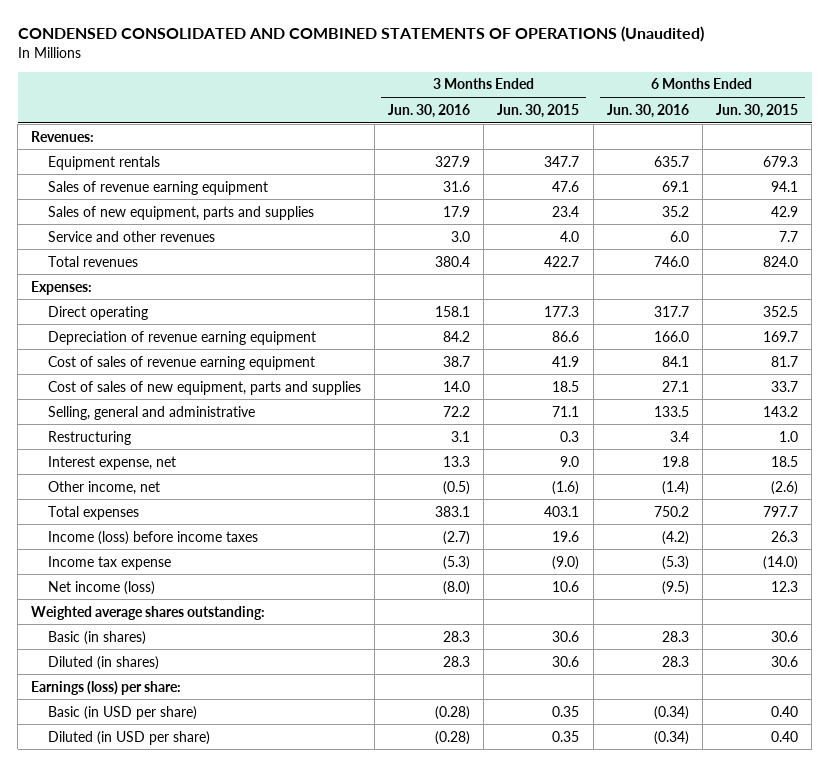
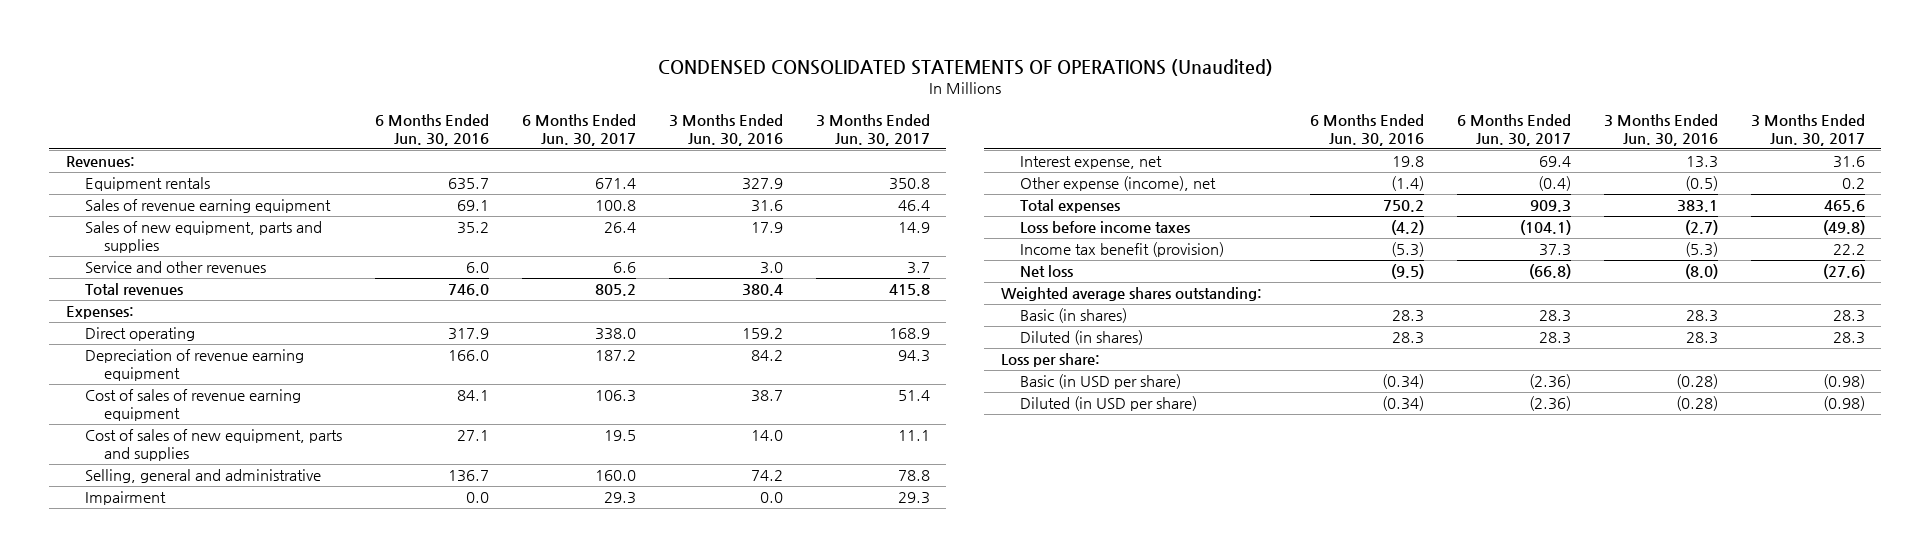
- CONDENSED CONSOLIDATED AND COMBINED STATEMENTS OF OPERATIONS (Unaudited)
+ CONDENSED CONSOLIDATED STATEMENTS OF OPERATIONS (Unaudited)
- | 3 Months Ended Jun. 30, 2016 | 3 Months Ended Jun. 30, 2015 | 6 Months Ended Jun. 30, 2016 | 6 Months Ended Jun. 30, 2015
+ | 6 Months Ended Jun. 30, 2016 | 6 Months Ended Jun. 30, 2017 | 3 Months Ended Jun. 30, 2016 | 3 Months Ended Jun. 30, 2017
- Direct operating | 158.1 | 177.3 | 317.7 | 352.5
+ Direct operating | 317.9 | 338.0 | 159.2 | 168.9
- Selling, general and administrative | 72.2 | 71.1 | 133.5 | 143.2
- Restructuring | 3.1 | 0.3 | 3.4 | 1.0
+ Selling, general and administrative | 136.7 | 160.0 | 74.2 | 78.8
+ Impairment | 0.0 | 29.3 | 0.0 | 29.3
- Other income, net | (0.5) | (1.6) | (1.4) | (2.6)
+ Other expense (income), net | (1.4) | (0.4) | (0.5) | 0.2
- Income (loss) before income taxes | (2.7) | 19.6 | (4.2) | 26.3
- Income tax expense | (5.3) | (9.0) | (5.3) | (14.0)
- Net income (loss) | (8.0) | 10.6 | (9.5) | 12.3
+ Loss before income taxes | (4.2) | (104.1) | (2.7) | (49.8)
+ Income tax benefit (provision) | (5.3) | 37.3 | (5.3) | 22.2
+ Net loss | (9.5) | (66.8) | (8.0) | (27.6)
- Earnings (loss) per share:
+ Loss per share:

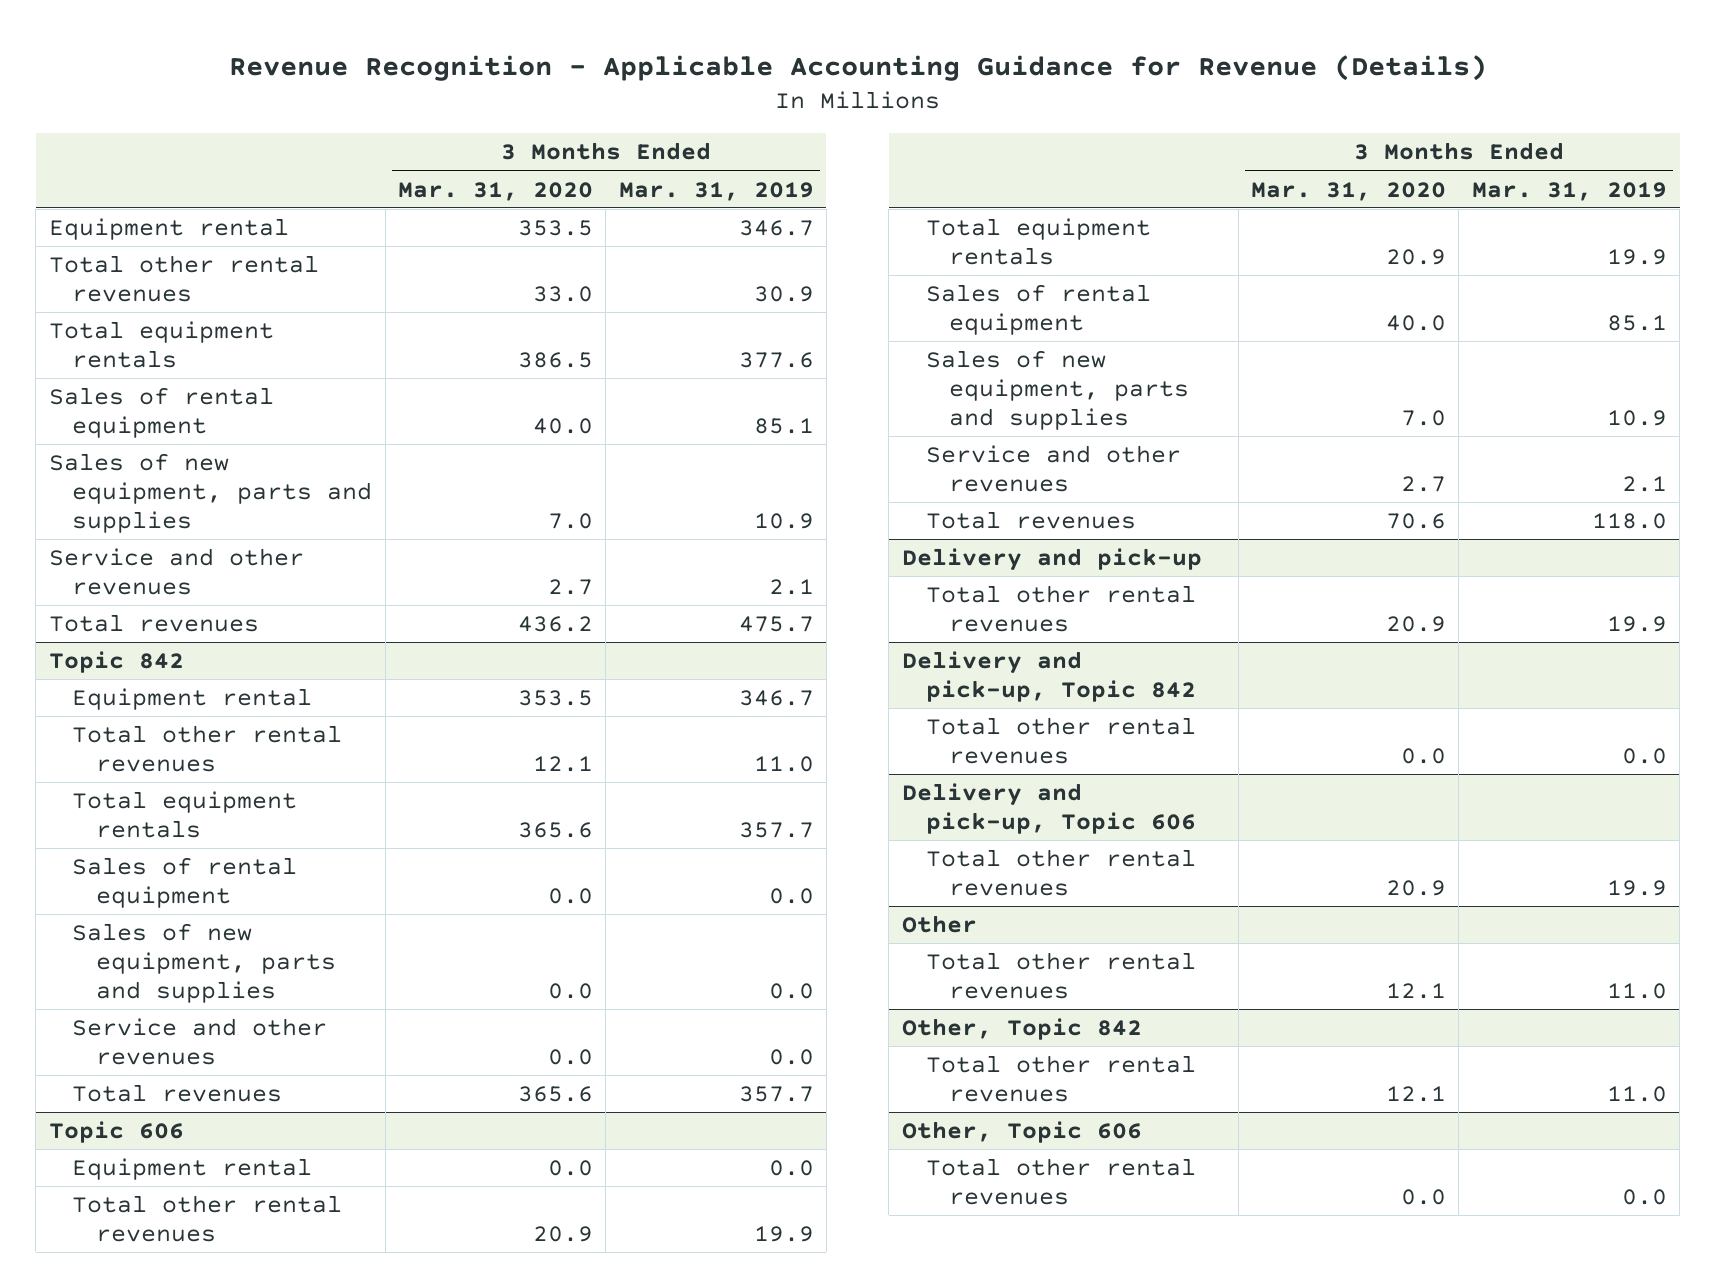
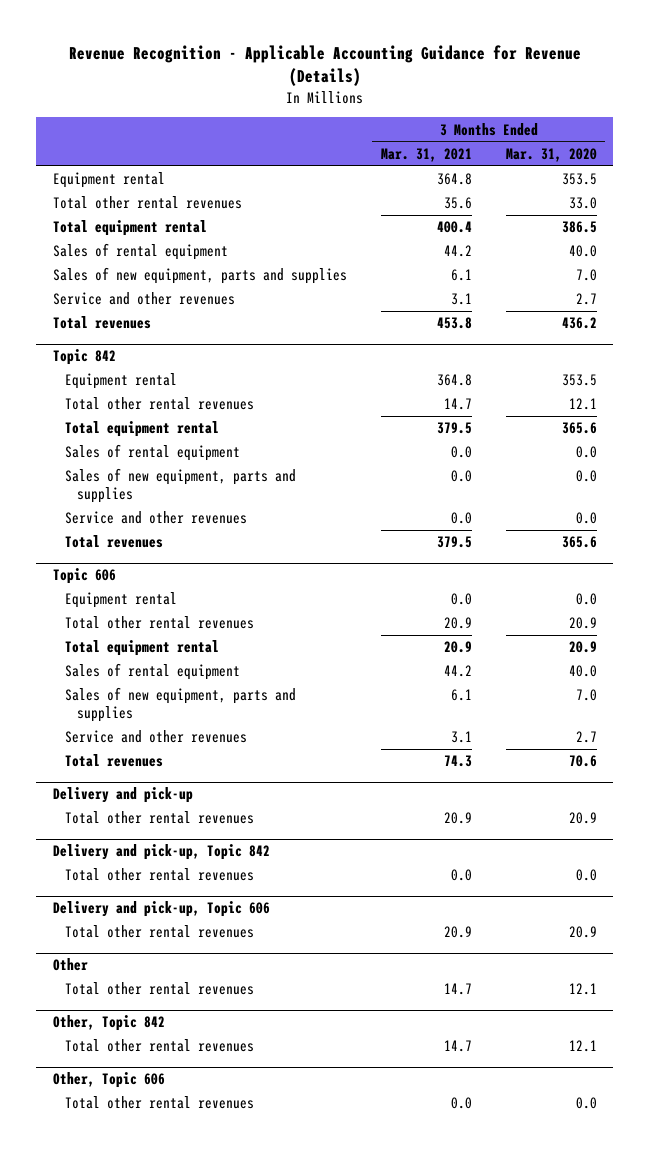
- | 3 Months Ended Mar. 31, 2020 | 3 Months Ended Mar. 31, 2019
+ | 3 Months Ended Mar. 31, 2021 | 3 Months Ended Mar. 31, 2020
- Total equipment rentals | 386.5 | 377.6
+ Total equipment rental | 400.4 | 386.5
@ Topic 842
- Total equipment rentals | 365.6 | 357.7
+ Total equipment rental | 379.5 | 365.6
@ Topic 606
- Total equipment rentals | 20.9 | 19.9
+ Total equipment rental | 20.9 | 20.9

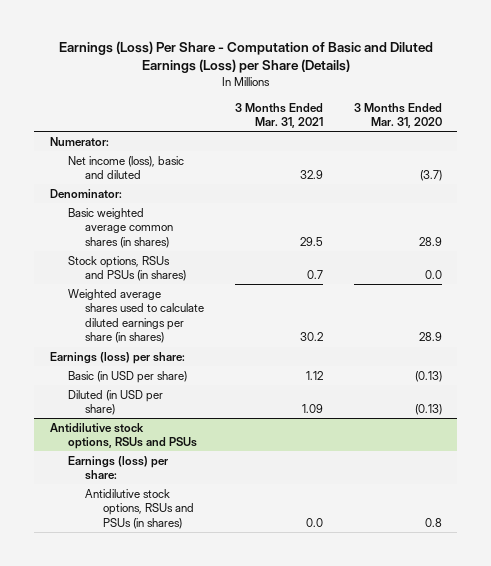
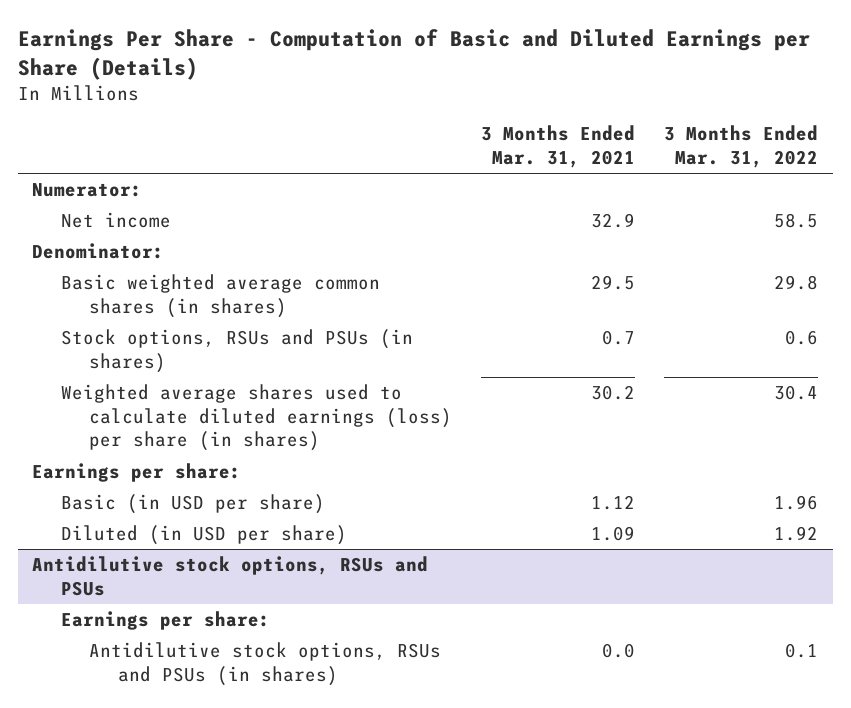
- Earnings (Loss) Per Share - Computation of Basic and Diluted Earnings (Loss) per Share (Details)
+ Earnings Per Share - Computation of Basic and Diluted Earnings per Share (Details)
- | 3 Months Ended Mar. 31, 2021 | 3 Months Ended Mar. 31, 2020
+ | 3 Months Ended Mar. 31, 2021 | 3 Months Ended Mar. 31, 2022
- Net income (loss), basic and diluted | 32.9 | (3.7)
+ Net income | 32.9 | 58.5
- Weighted average shares used to calculate diluted earnings per share (in shares) | 30.2 | 28.9
- Earnings (loss) per share:
+ Weighted average shares used to calculate diluted earnings (loss) per share (in shares) | 30.2 | 30.4
+ Earnings per share:
@ Antidilutive stock options, RSUs and PSUs
- Earnings (loss) per share:
+ Earnings per share:

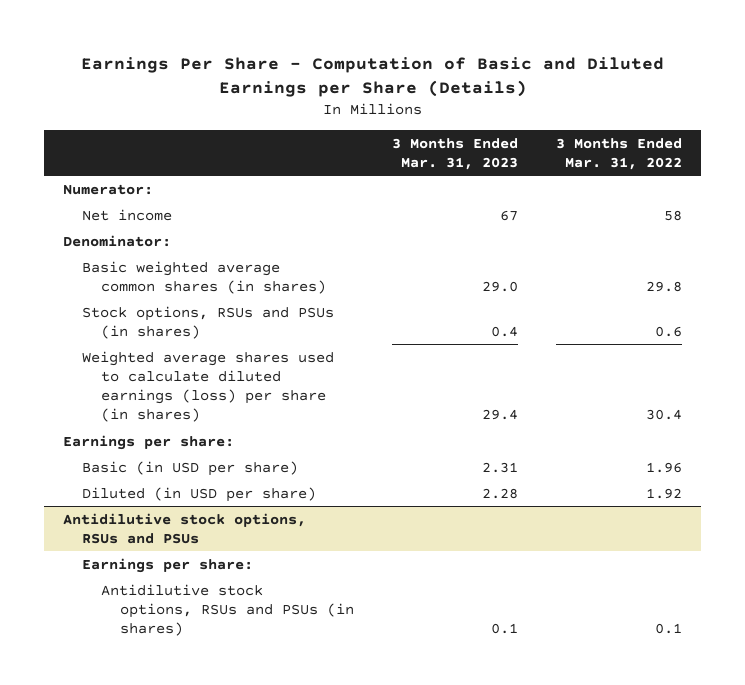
- | 3 Months Ended Mar. 31, 2021 | 3 Months Ended Mar. 31, 2022
+ | 3 Months Ended Mar. 31, 2023 | 3 Months Ended Mar. 31, 2022
- Net income | 32.9 | 58.5
+ Net income | 67 | 58

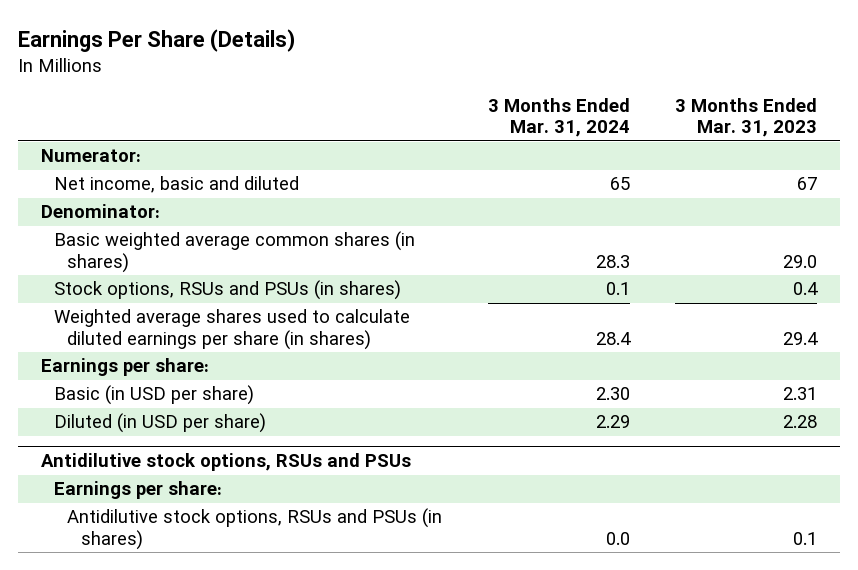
- Earnings Per Share - Computation of Basic and Diluted Earnings per Share (Details)
+ Earnings Per Share (Details)
- | 3 Months Ended Mar. 31, 2023 | 3 Months Ended Mar. 31, 2022
+ | 3 Months Ended Mar. 31, 2024 | 3 Months Ended Mar. 31, 2023
- Net income | 67 | 58
+ Net income, basic and diluted | 65 | 67
- Weighted average shares used to calculate diluted earnings (loss) per share (in shares) | 29.4 | 30.4
+ Weighted average shares used to calculate diluted earnings per share (in shares) | 28.4 | 29.4

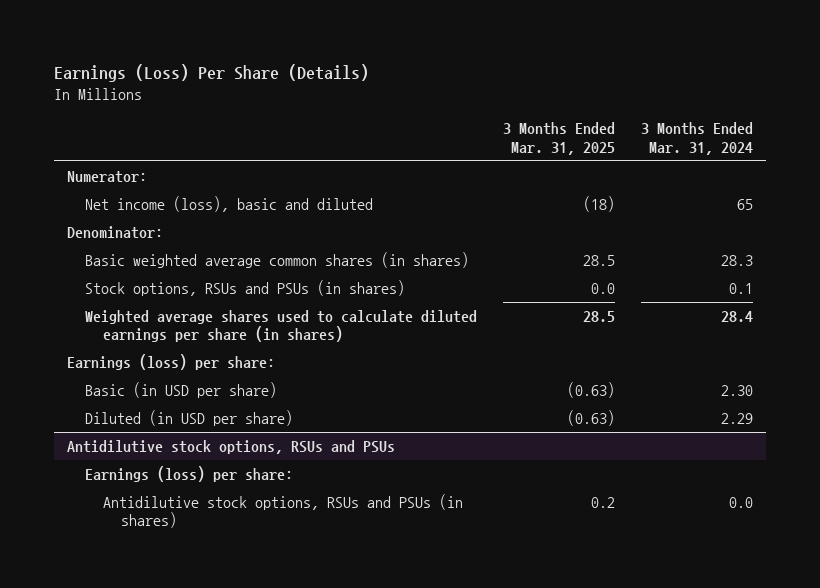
- Earnings Per Share (Details)
+ Earnings (Loss) Per Share (Details)
- | 3 Months Ended Mar. 31, 2024 | 3 Months Ended Mar. 31, 2023
+ | 3 Months Ended Mar. 31, 2025 | 3 Months Ended Mar. 31, 2024
- Net income, basic and diluted | 65 | 67
+ Net income (loss), basic and diluted | (18) | 65
- Earnings per share:
+ Earnings (loss) per share:
@ Antidilutive stock options, RSUs and PSUs
- Earnings per share:
+ Earnings (loss) per share:

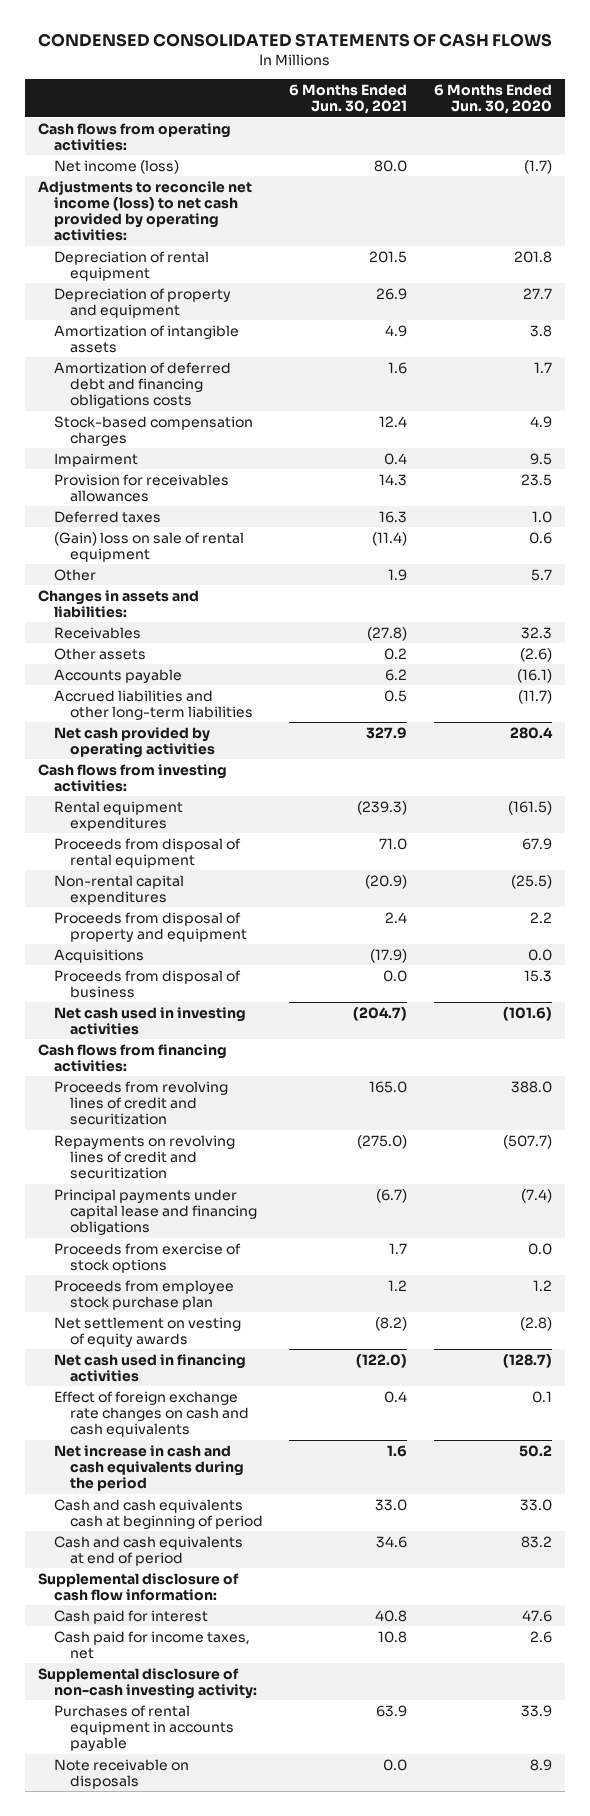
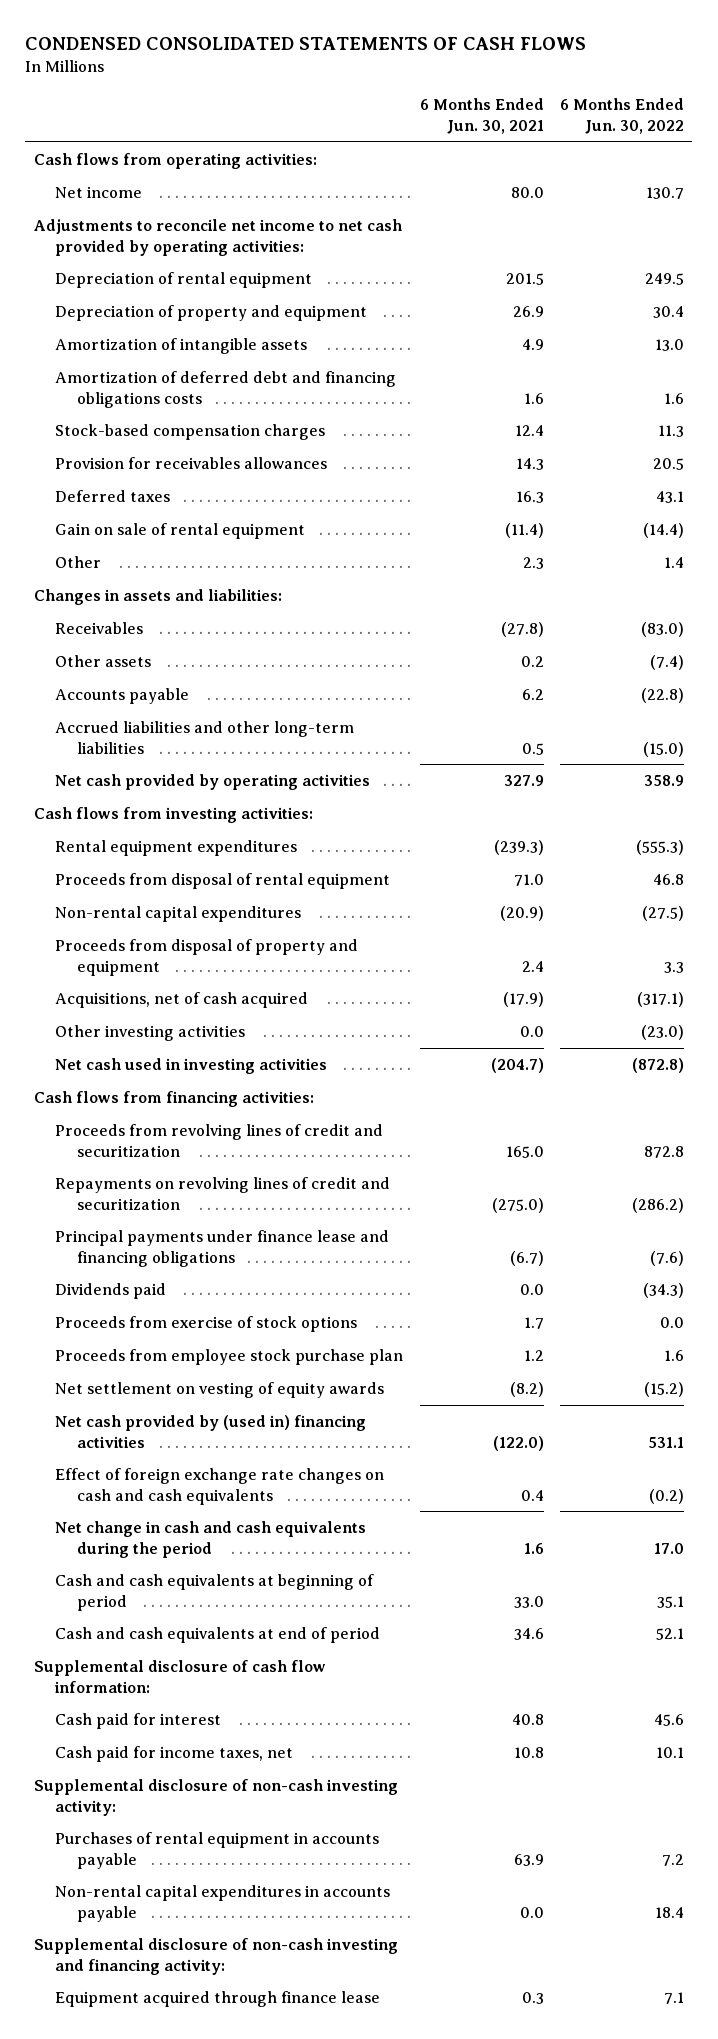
- | 6 Months Ended Jun. 30, 2021 | 6 Months Ended Jun. 30, 2020
+ | 6 Months Ended Jun. 30, 2021 | 6 Months Ended Jun. 30, 2022
- Net income (loss) | 80.0 | (1.7)
- Adjustments to reconcile net income (loss) to net cash provided by operating activities:
+ Net income | 80.0 | 130.7
+ Adjustments to reconcile net income to net cash provided by operating activities:
- Impairment | 0.4 | 9.5
- (Gain) loss on sale of rental equipment | (11.4) | 0.6
- Other | 1.9 | 5.7
+ Gain on sale of rental equipment | (11.4) | (14.4)
+ Other | 2.3 | 1.4
- Acquisitions | (17.9) | 0.0
- Proceeds from disposal of business | 0.0 | 15.3
+ Acquisitions, net of cash acquired | (17.9) | (317.1)
+ Other investing activities | 0.0 | (23.0)
- Principal payments under capital lease and financing obligations | (6.7) | (7.4)
+ Principal payments under finance lease and financing obligations | (6.7) | (7.6)
+ Dividends paid | 0.0 | (34.3)
- Net cash used in financing activities | (122.0) | (128.7)
+ Net cash provided by (used in) financing activities | (122.0) | 531.1
- Net increase in cash and cash equivalents during the period | 1.6 | 50.2
- Cash and cash equivalents cash at beginning of period | 33.0 | 33.0
+ Net change in cash and cash equivalents during the period | 1.6 | 17.0
+ Cash and cash equivalents at beginning of period | 33.0 | 35.1
- Note receivable on disposals | 0.0 | 8.9
+ Non-rental capital expenditures in accounts payable | 0.0 | 18.4
+ Supplemental disclosure of non-cash investing and financing activity:
+ Equipment acquired through finance lease | 0.3 | 7.1

